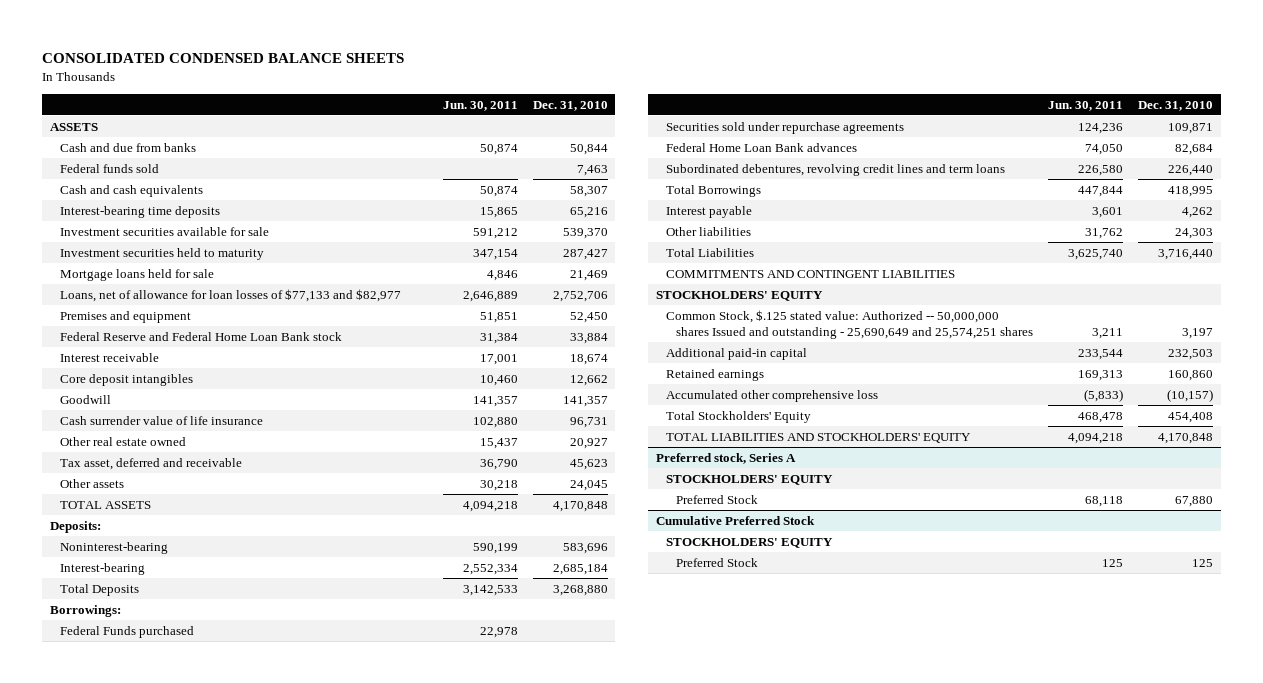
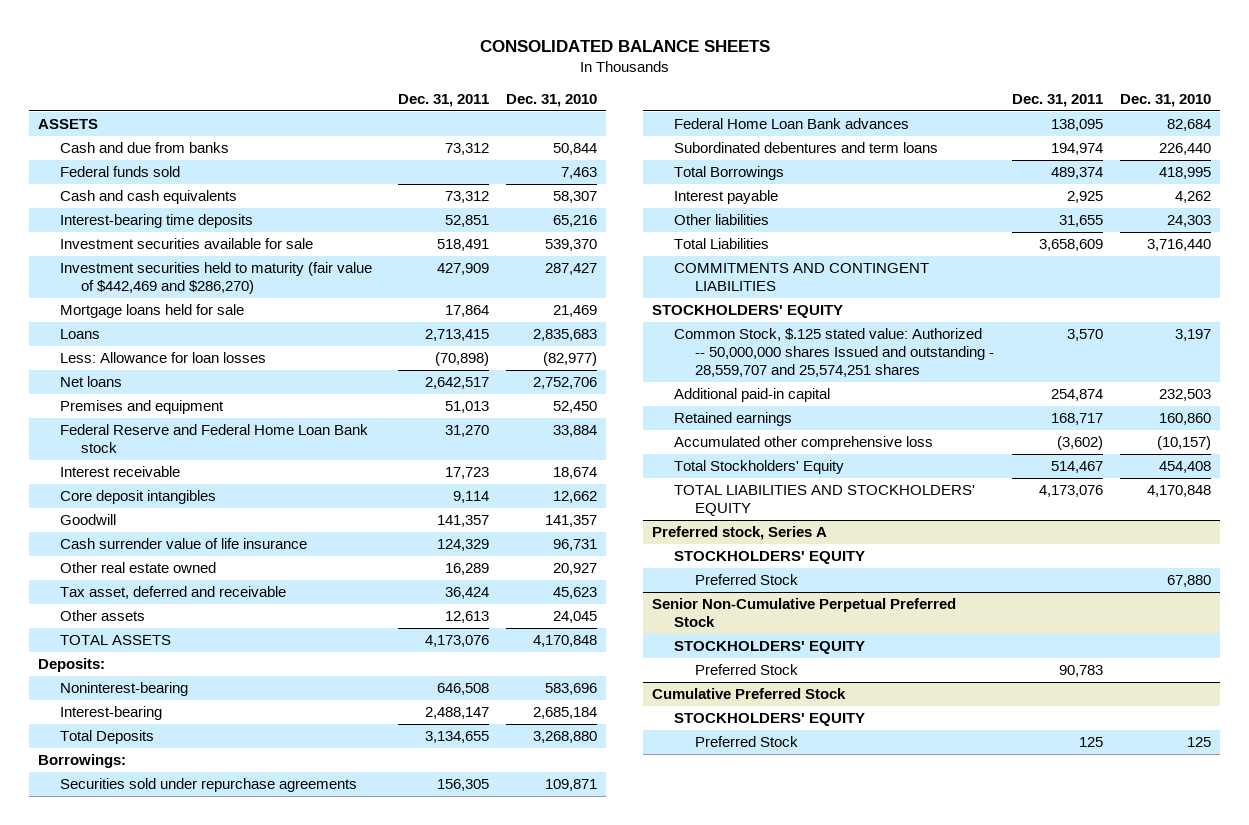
- CONSOLIDATED CONDENSED BALANCE SHEETS
+ CONSOLIDATED BALANCE SHEETS
- | Jun. 30, 2011 | Dec. 31, 2010
+ | Dec. 31, 2011 | Dec. 31, 2010
- Investment securities held to maturity | 347,154 | 287,427
+ Investment securities held to maturity (fair value of $442,469 and $286,270) | 427,909 | 287,427
- Loans, net of allowance for loan losses of $77,133 and $82,977 | 2,646,889 | 2,752,706
+ Loans | 2,713,415 | 2,835,683
+ Less: Allowance for loan losses | (70,898) | (82,977)
+ Net loans | 2,642,517 | 2,752,706
- Federal Funds purchased | 22,978 |
- Subordinated debentures, revolving credit lines and term loans | 226,580 | 226,440
+ Subordinated debentures and term loans | 194,974 | 226,440
- Common Stock, $.125 stated value: Authorized -- 50,000,000 shares Issued and outstanding - 25,690,649 and 25,574,251 shares | 3,211 | 3,197
+ Common Stock, $.125 stated value: Authorized -- 50,000,000 shares Issued and outstanding - 28,559,707 and 25,574,251 shares | 3,570 | 3,197
+ Senior Non-Cumulative Perpetual Preferred Stock
+ STOCKHOLDERS' EQUITY
+ Preferred Stock | 90,783 |

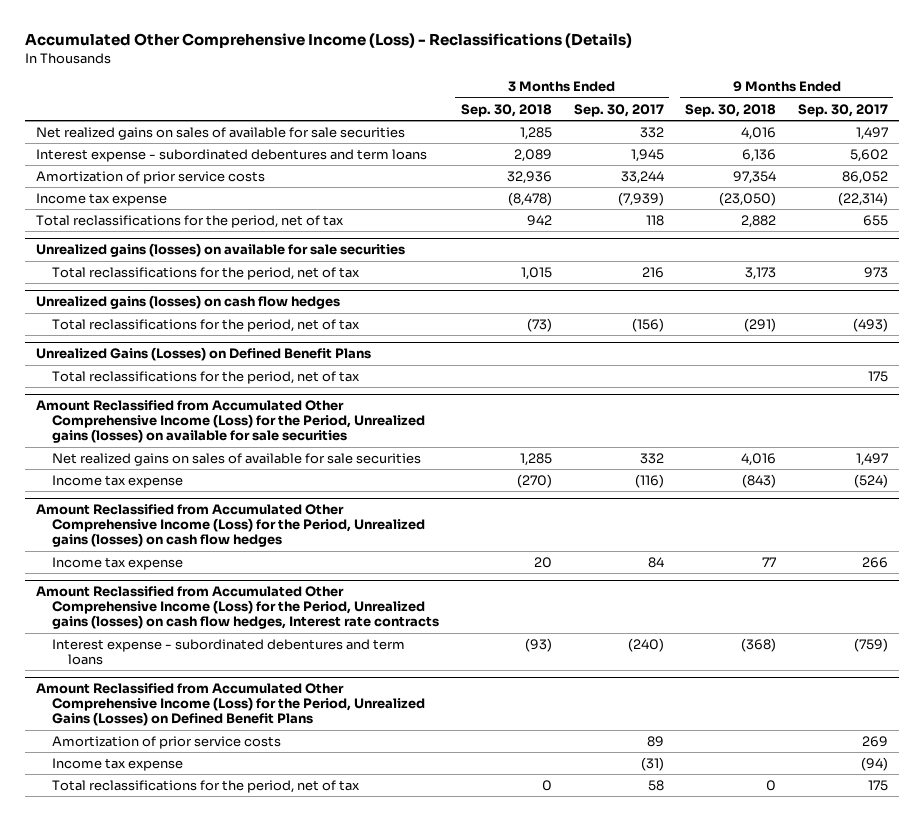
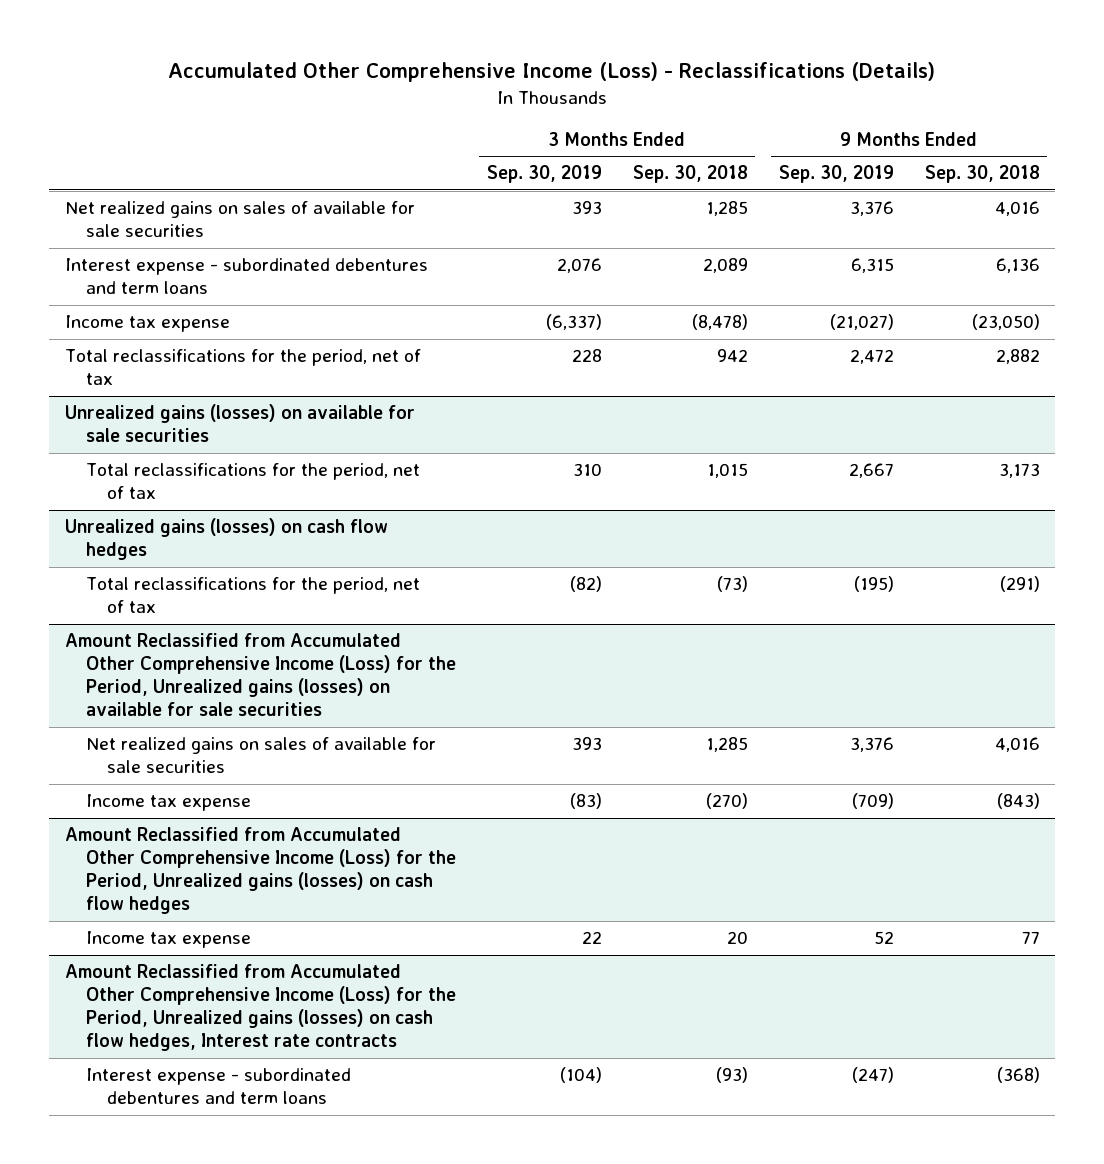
- | 3 Months Ended Sep. 30, 2018 | 3 Months Ended Sep. 30, 2017 | 9 Months Ended Sep. 30, 2018 | 9 Months Ended Sep. 30, 2017
+ | 3 Months Ended Sep. 30, 2019 | 3 Months Ended Sep. 30, 2018 | 9 Months Ended Sep. 30, 2019 | 9 Months Ended Sep. 30, 2018
- Amortization of prior service costs | 32,936 | 33,244 | 97,354 | 86,052
- Unrealized Gains (Losses) on Defined Benefit Plans
- Total reclassifications for the period, net of tax | | | | 175
- Amount Reclassified from Accumulated Other Comprehensive Income (Loss) for the Period, Unrealized Gains (Losses) on Defined Benefit Plans
- Amortization of prior service costs | | 89 | | 269
- Income tax expense | | (31) | | (94)
- Total reclassifications for the period, net of tax | 0 | 58 | 0 | 175

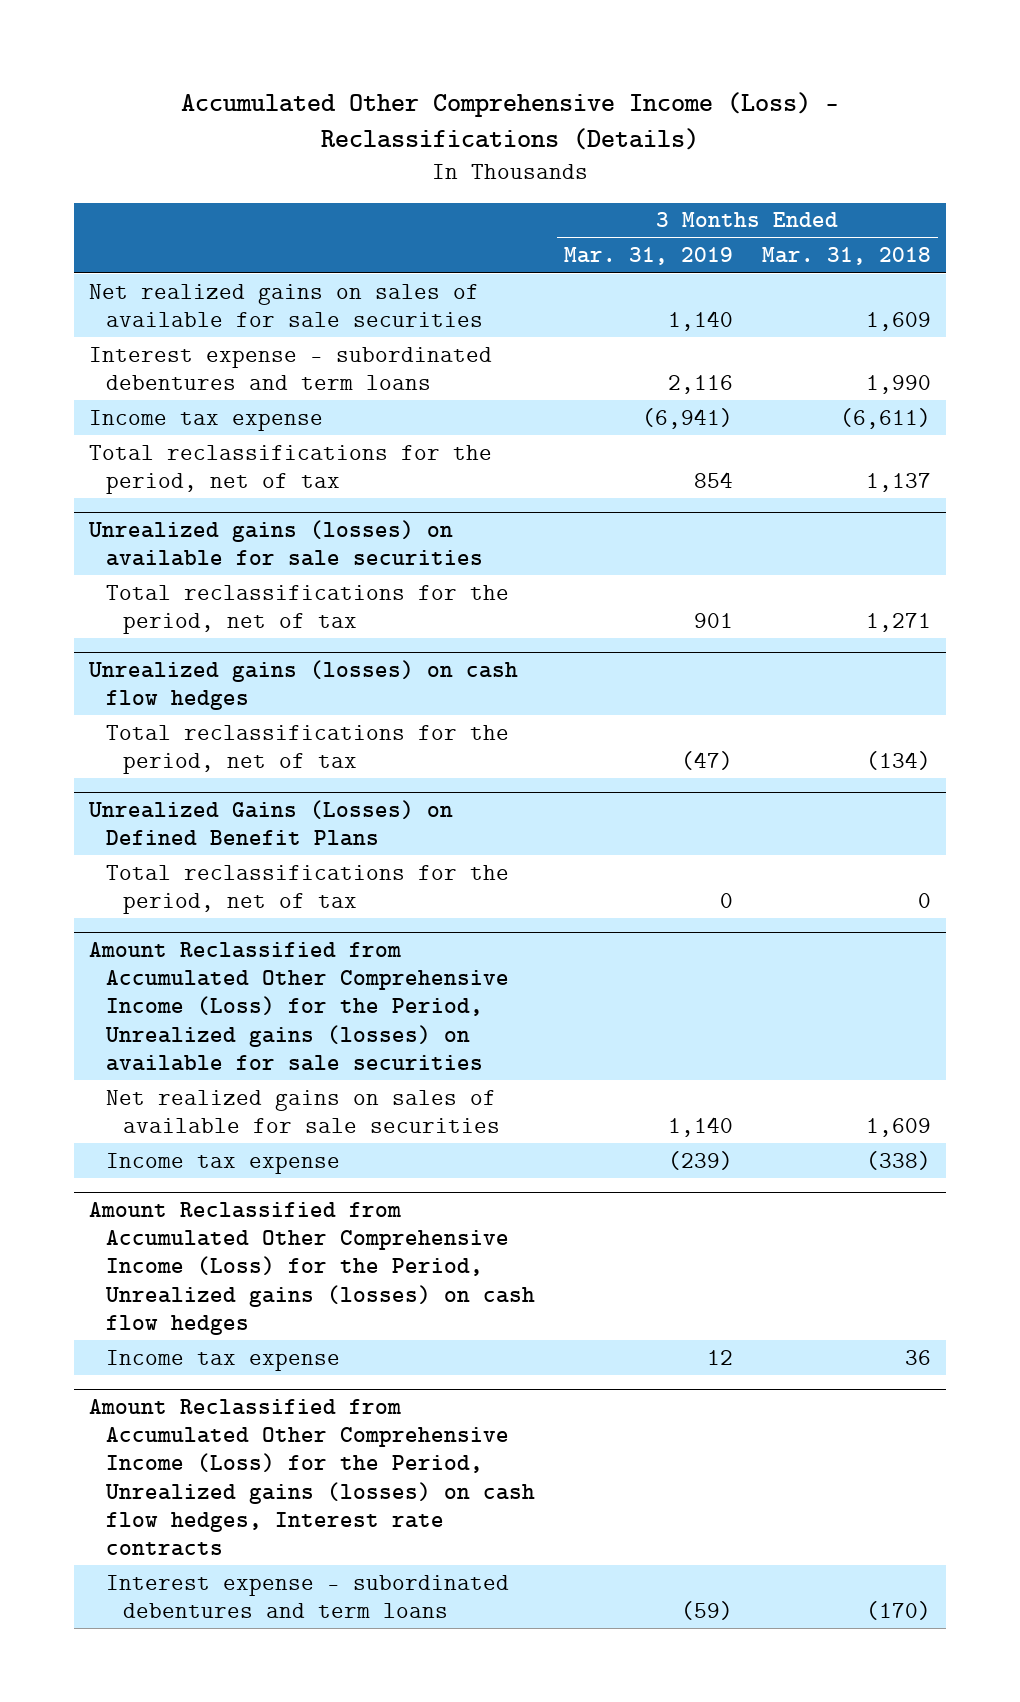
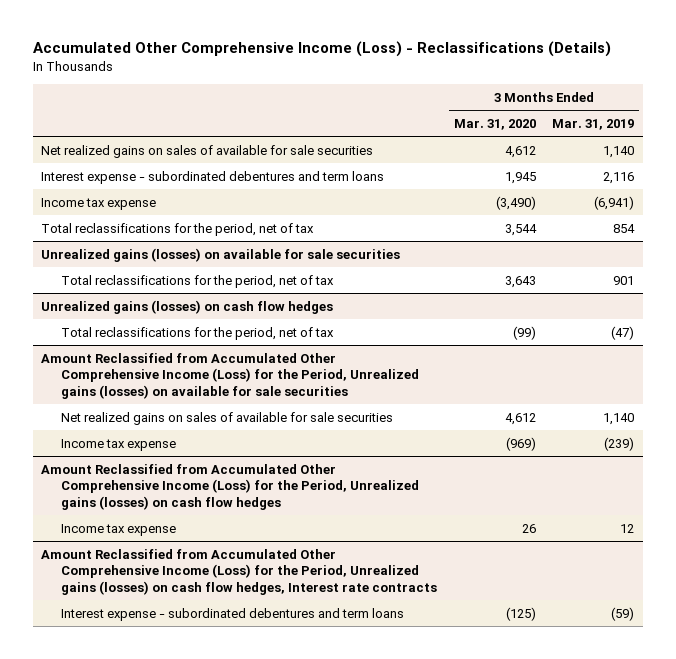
- | 3 Months Ended Mar. 31, 2019 | 3 Months Ended Mar. 31, 2018
+ | 3 Months Ended Mar. 31, 2020 | 3 Months Ended Mar. 31, 2019
- Unrealized Gains (Losses) on Defined Benefit Plans
- Total reclassifications for the period, net of tax | 0 | 0

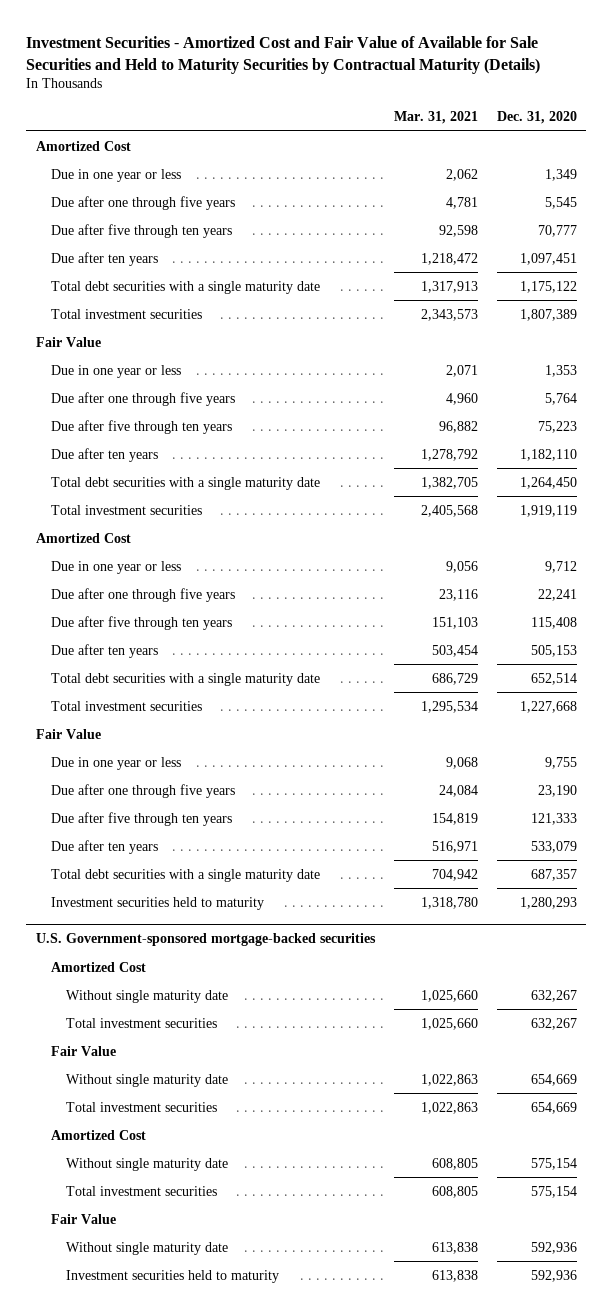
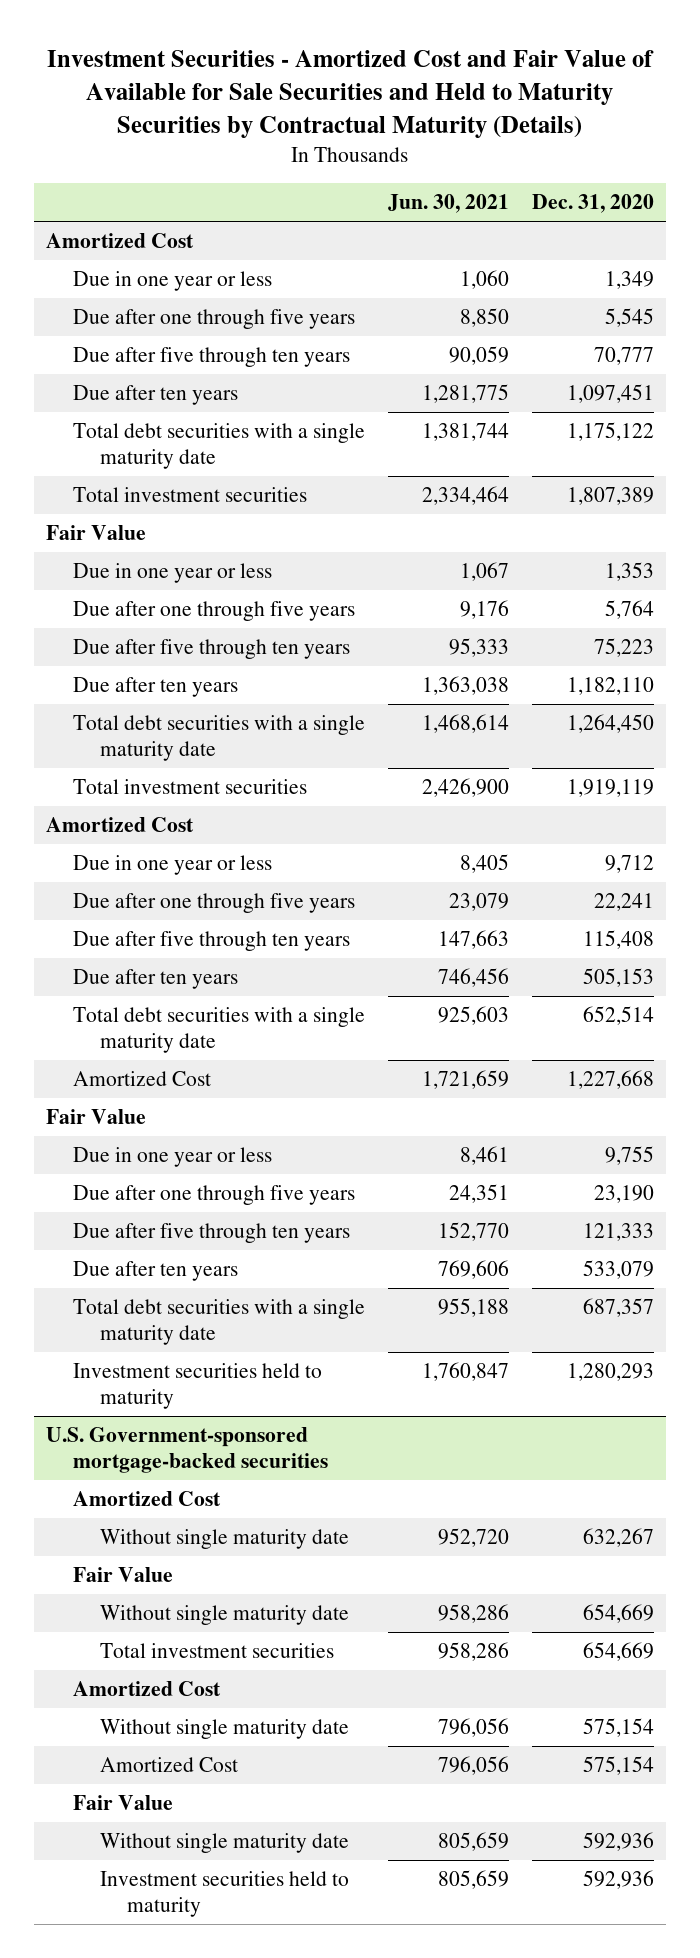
- | Mar. 31, 2021 | Dec. 31, 2020
+ | Jun. 30, 2021 | Dec. 31, 2020
- Total investment securities | 1,295,534 | 1,227,668
+ Amortized Cost | 1,721,659 | 1,227,668
@ U.S. Government-sponsored mortgage-backed securities
- Total investment securities | 1,025,660 | 632,267
- Total investment securities | 608,805 | 575,154
+ Amortized Cost | 796,056 | 575,154

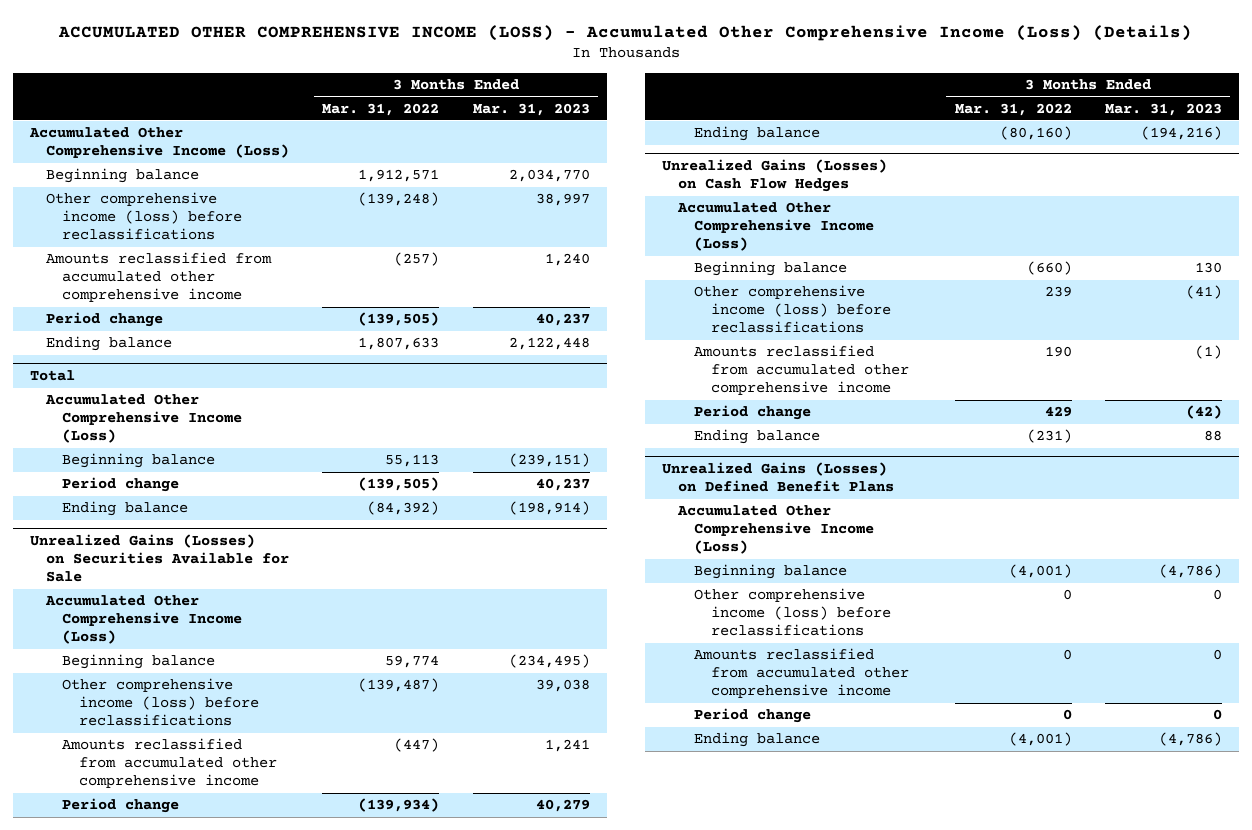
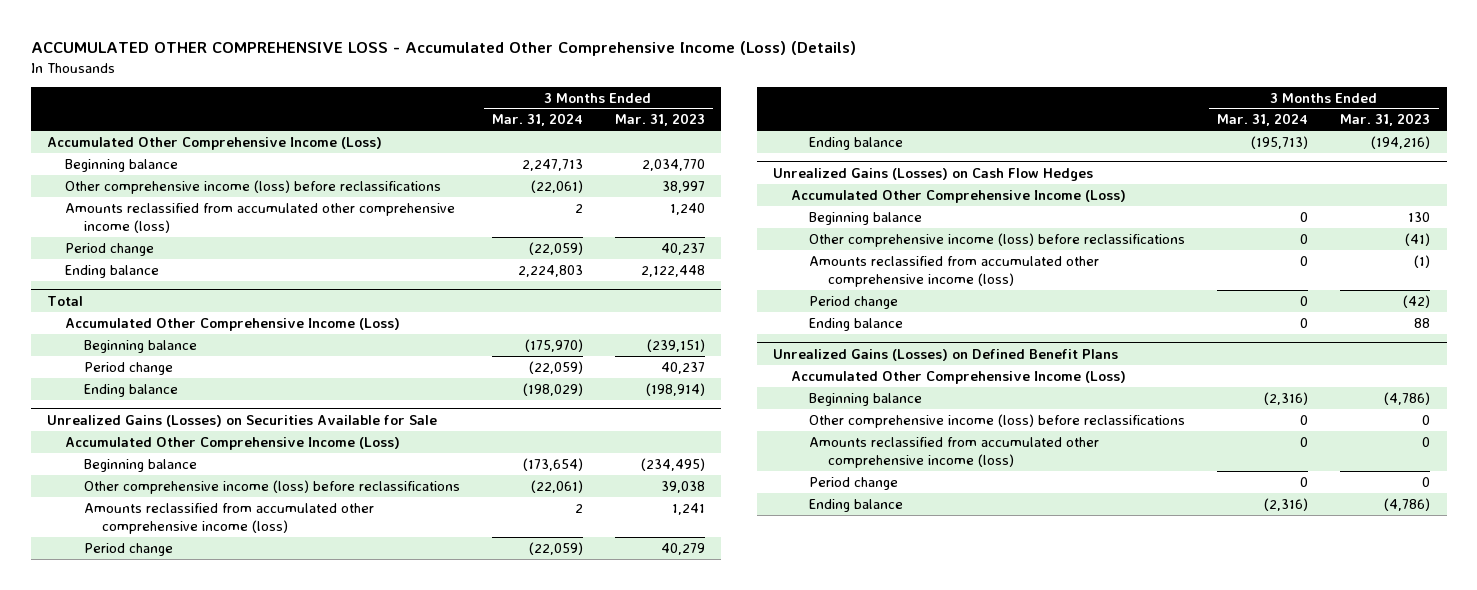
- ACCUMULATED OTHER COMPREHENSIVE INCOME (LOSS) - Accumulated Other Comprehensive Income (Loss) (Details)
+ ACCUMULATED OTHER COMPREHENSIVE LOSS - Accumulated Other Comprehensive Income (Loss) (Details)
- | 3 Months Ended Mar. 31, 2022 | 3 Months Ended Mar. 31, 2023
+ | 3 Months Ended Mar. 31, 2024 | 3 Months Ended Mar. 31, 2023
- Amounts reclassified from accumulated other comprehensive income | (257) | 1,240
+ Amounts reclassified from accumulated other comprehensive income (loss) | 2 | 1,240
@ Unrealized Gains (Losses) on Securities Available for Sale
- Amounts reclassified from accumulated other comprehensive income | (447) | 1,241
+ Amounts reclassified from accumulated other comprehensive income (loss) | 2 | 1,241
@ Unrealized Gains (Losses) on Cash Flow Hedges
- Amounts reclassified from accumulated other comprehensive income | 190 | (1)
+ Amounts reclassified from accumulated other comprehensive income (loss) | 0 | (1)
@ Unrealized Gains (Losses) on Defined Benefit Plans
- Amounts reclassified from accumulated other comprehensive income | 0 | 0
+ Amounts reclassified from accumulated other comprehensive income (loss) | 0 | 0

